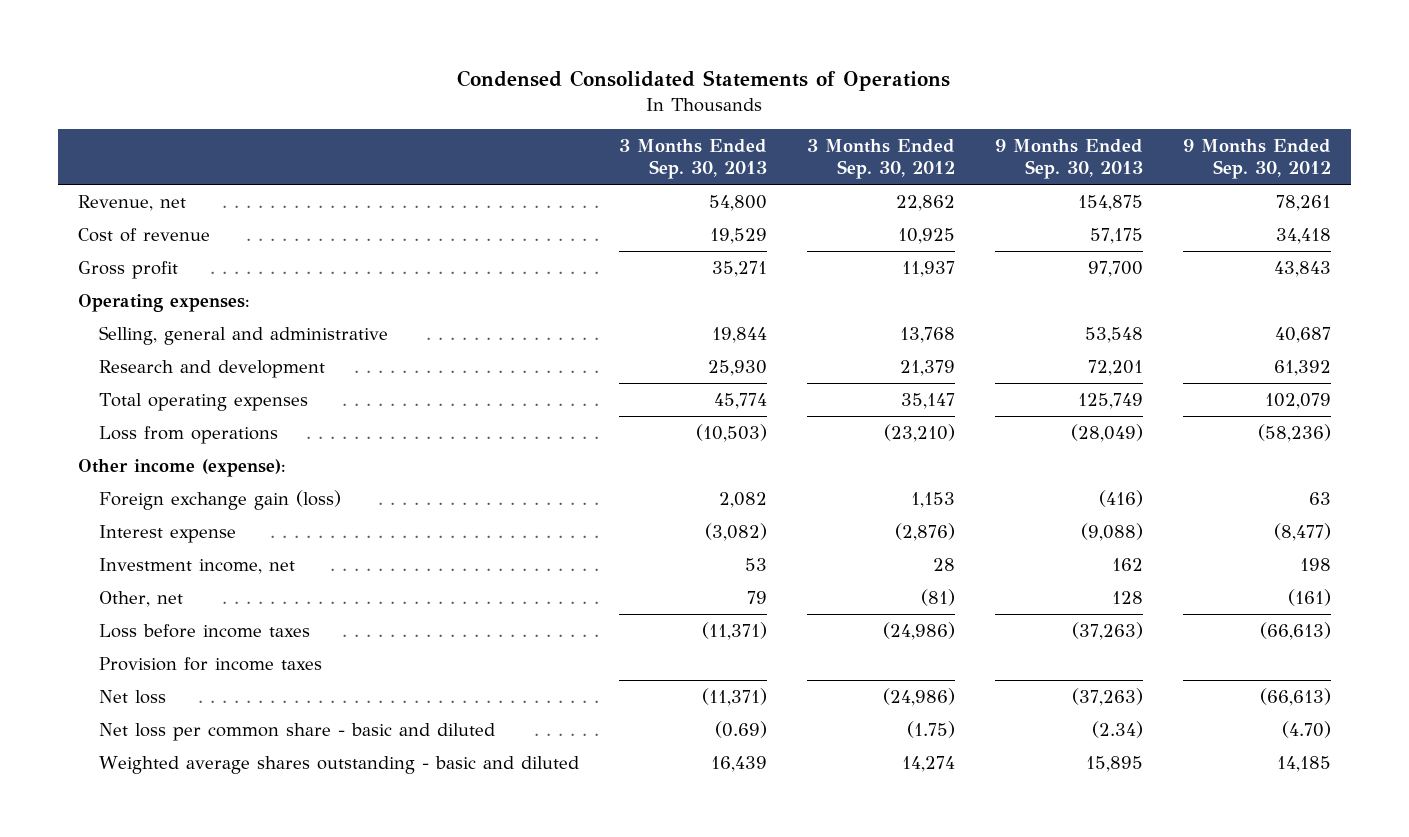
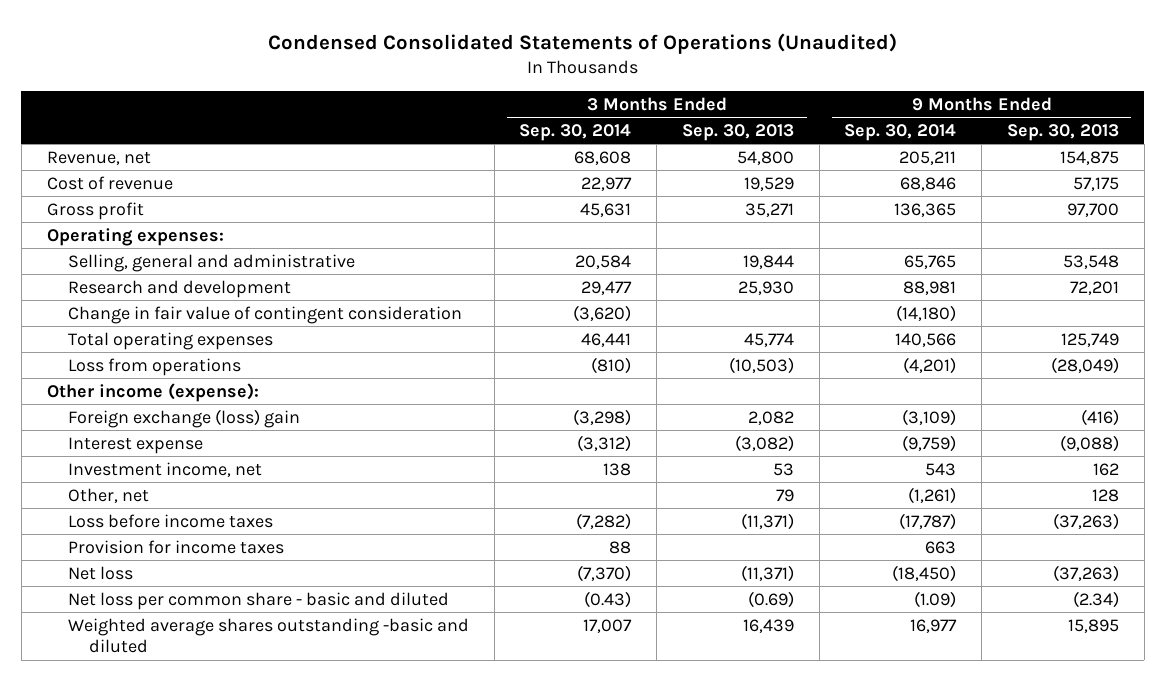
- Condensed Consolidated Statements of Operations
+ Condensed Consolidated Statements of Operations (Unaudited)
- | 3 Months Ended Sep. 30, 2013 | 3 Months Ended Sep. 30, 2012 | 9 Months Ended Sep. 30, 2013 | 9 Months Ended Sep. 30, 2012
+ | 3 Months Ended Sep. 30, 2014 | 3 Months Ended Sep. 30, 2013 | 9 Months Ended Sep. 30, 2014 | 9 Months Ended Sep. 30, 2013
+ Change in fair value of contingent consideration | (3,620) | | (14,180) |
- Foreign exchange gain (loss) | 2,082 | 1,153 | (416) | 63
+ Foreign exchange (loss) gain | (3,298) | 2,082 | (3,109) | (416)
- Weighted average shares outstanding - basic and diluted | 16,439 | 14,274 | 15,895 | 14,185
+ Weighted average shares outstanding -basic and diluted | 17,007 | 16,439 | 16,977 | 15,895

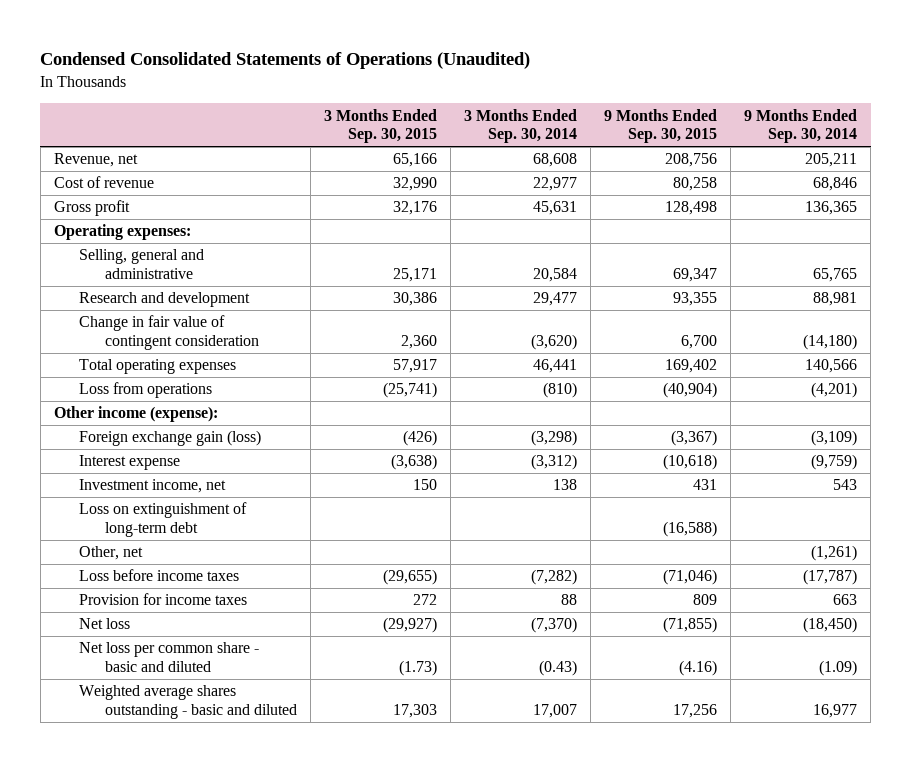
- | 3 Months Ended Sep. 30, 2014 | 3 Months Ended Sep. 30, 2013 | 9 Months Ended Sep. 30, 2014 | 9 Months Ended Sep. 30, 2013
+ | 3 Months Ended Sep. 30, 2015 | 3 Months Ended Sep. 30, 2014 | 9 Months Ended Sep. 30, 2015 | 9 Months Ended Sep. 30, 2014
- Foreign exchange (loss) gain | (3,298) | 2,082 | (3,109) | (416)
+ Foreign exchange gain (loss) | (426) | (3,298) | (3,367) | (3,109)
+ Loss on extinguishment of long-term debt | | | (16,588) |
- Weighted average shares outstanding -basic and diluted | 17,007 | 16,439 | 16,977 | 15,895
+ Weighted average shares outstanding - basic and diluted | 17,303 | 17,007 | 17,256 | 16,977

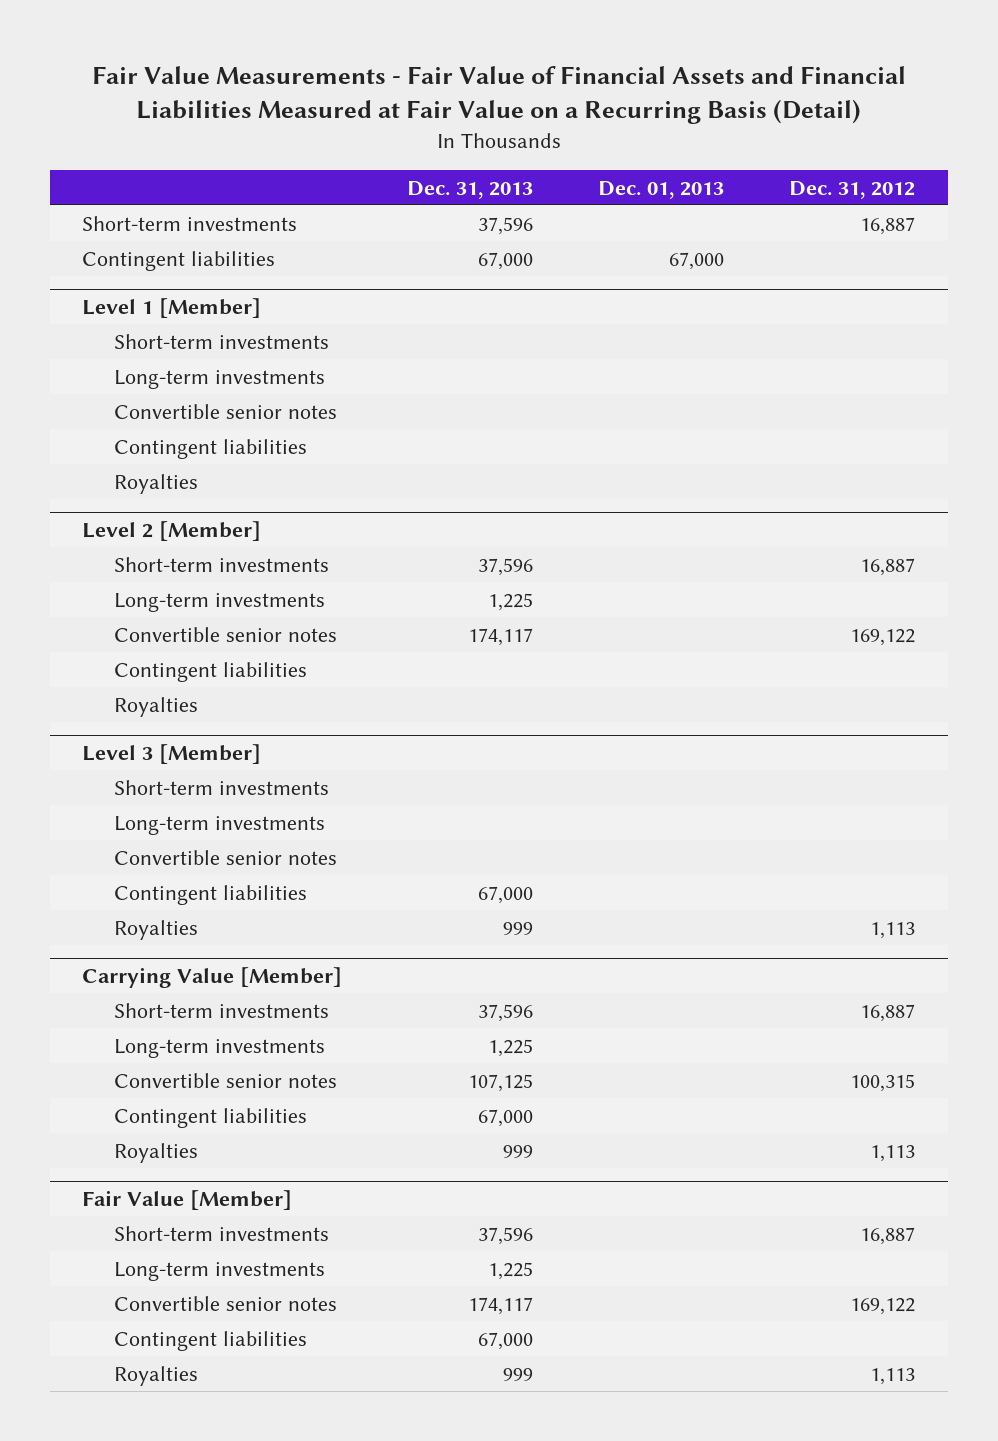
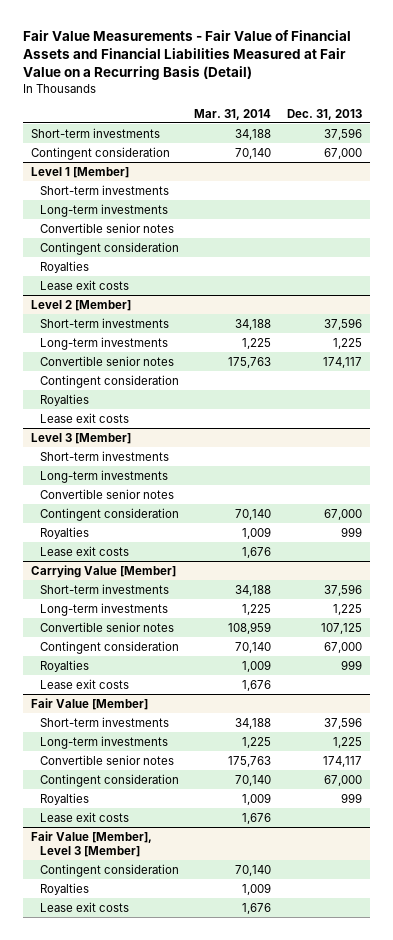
- | Dec. 31, 2013 | Dec. 01, 2013 | Dec. 31, 2012
+ | Mar. 31, 2014 | Dec. 31, 2013
- Contingent liabilities | 67,000 | 67,000 |
+ Contingent consideration | 70,140 | 67,000
@ Level 1 [Member]
- Contingent liabilities
+ Contingent consideration
+ Lease exit costs
@ Level 2 [Member]
- Contingent liabilities
+ Contingent consideration
+ Lease exit costs
@ Level 3 [Member]
- Contingent liabilities | 67,000 | |
+ Contingent consideration | 70,140 | 67,000
+ Lease exit costs | 1,676 |
@ Carrying Value [Member]
- Contingent liabilities | 67,000 | |
+ Contingent consideration | 70,140 | 67,000
+ Lease exit costs | 1,676 |
@ Fair Value [Member]
- Contingent liabilities | 67,000 | |
+ Contingent consideration | 70,140 | 67,000
+ Lease exit costs | 1,676 |
+ Fair Value [Member], Level 3 [Member]
+ Contingent consideration | 70,140 |
+ Royalties | 1,009 |
+ Lease exit costs | 1,676 |

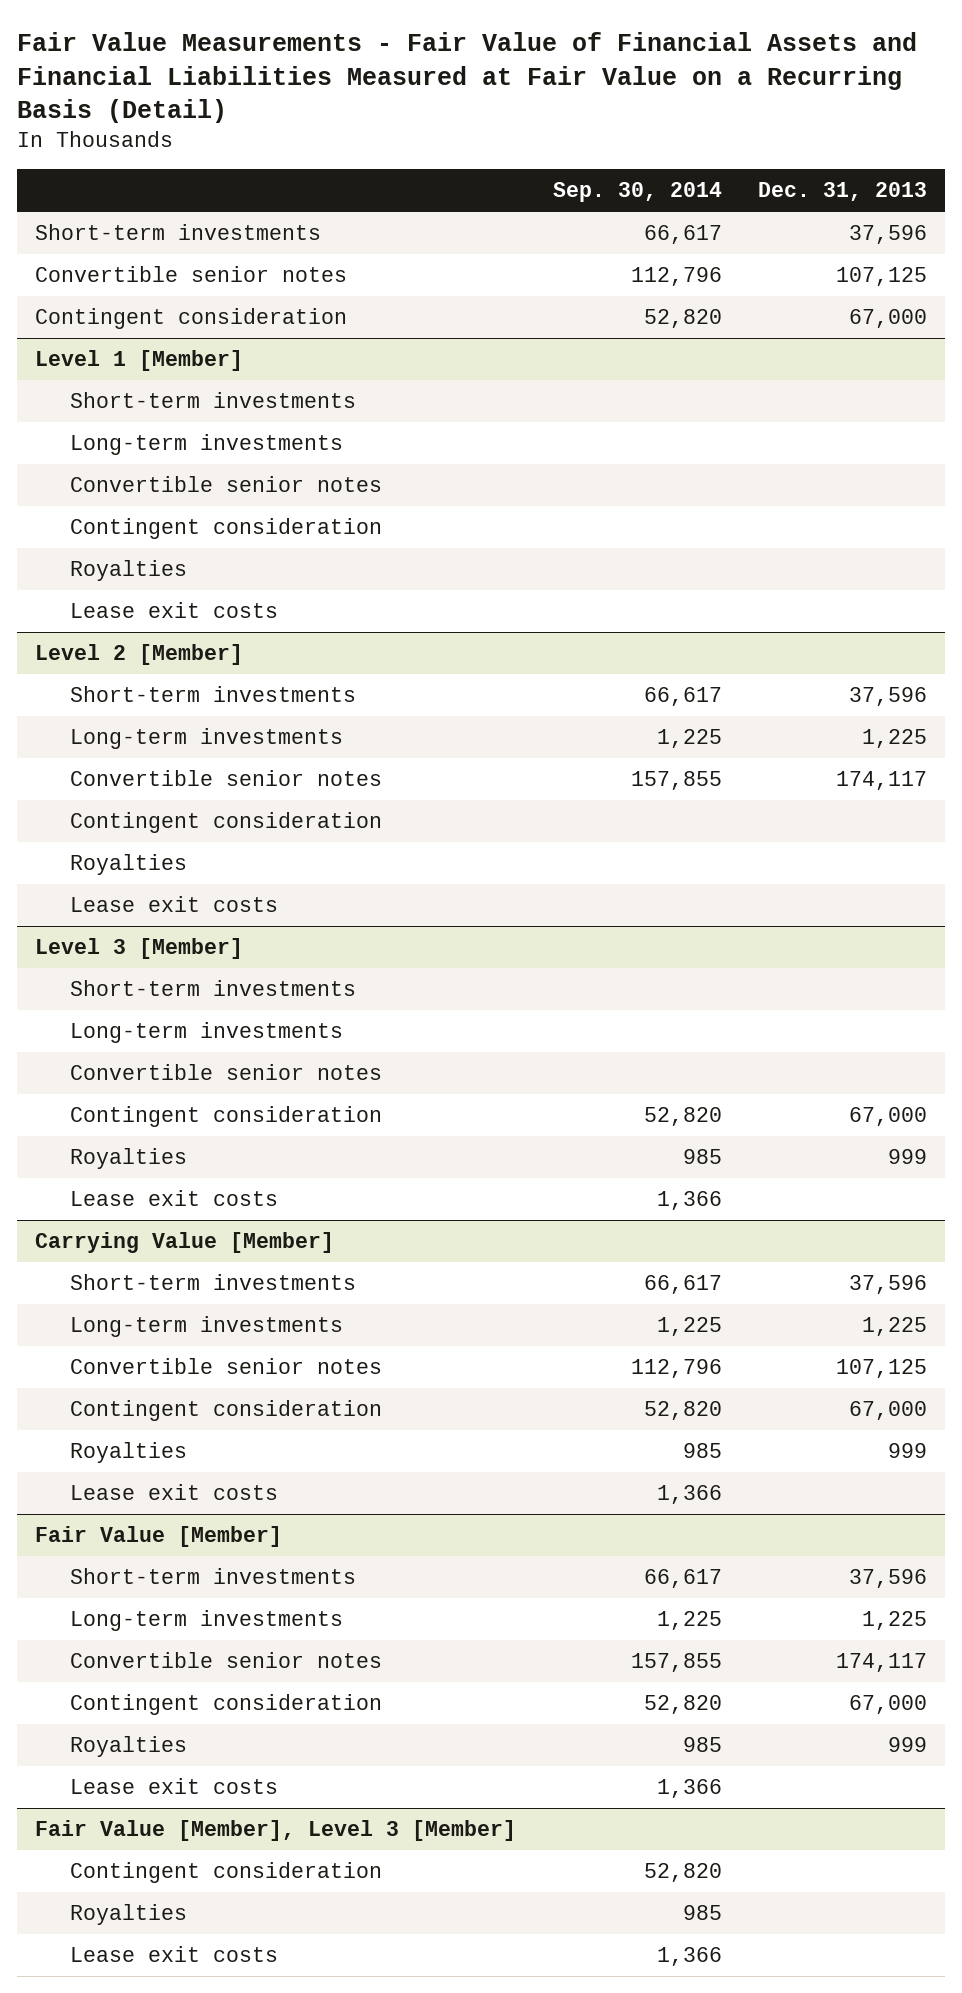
- | Mar. 31, 2014 | Dec. 31, 2013
+ | Sep. 30, 2014 | Dec. 31, 2013
+ Convertible senior notes | 112,796 | 107,125

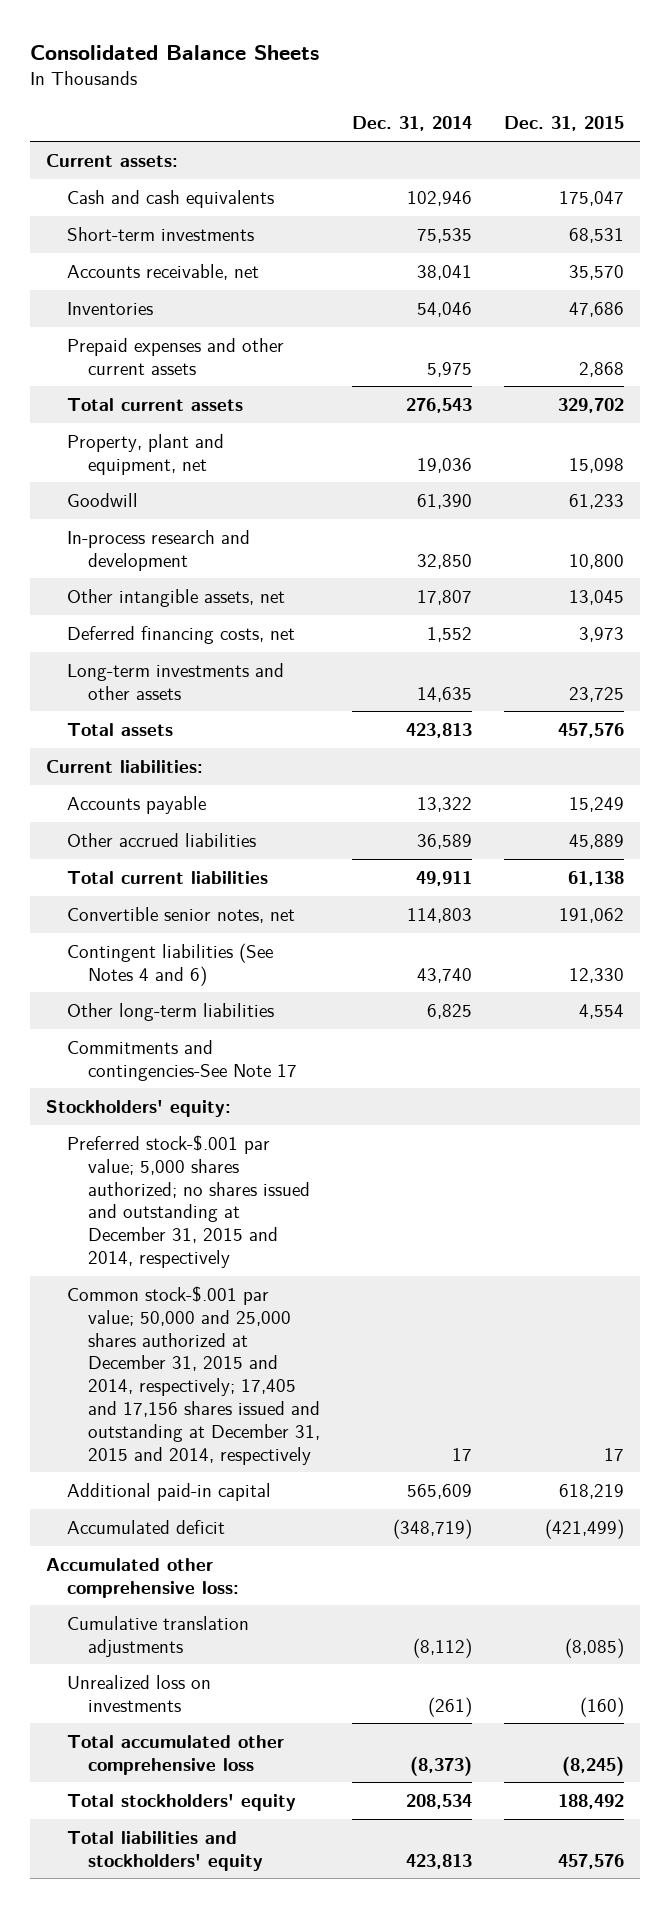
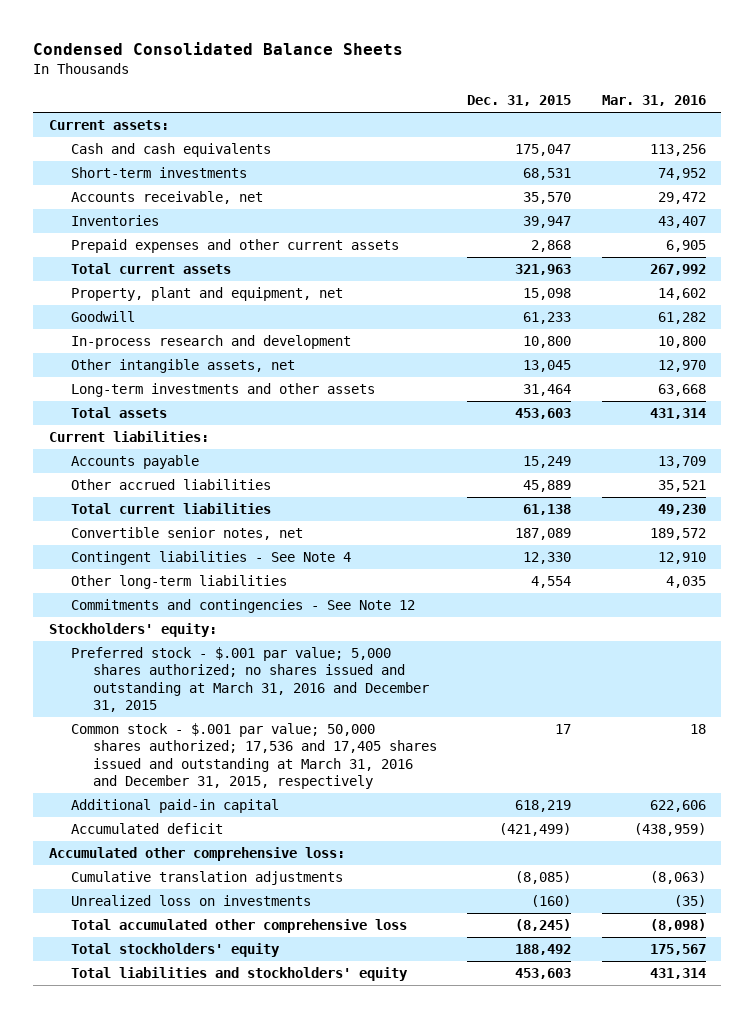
- Consolidated Balance Sheets
+ Condensed Consolidated Balance Sheets
- | Dec. 31, 2014 | Dec. 31, 2015
+ | Dec. 31, 2015 | Mar. 31, 2016
- Inventories | 54,046 | 47,686
+ Inventories | 39,947 | 43,407
- Total current assets | 276,543 | 329,702
+ Total current assets | 321,963 | 267,992
- Deferred financing costs, net | 1,552 | 3,973
- Long-term investments and other assets | 14,635 | 23,725
- Total assets | 423,813 | 457,576
+ Long-term investments and other assets | 31,464 | 63,668
+ Total assets | 453,603 | 431,314
- Convertible senior notes, net | 114,803 | 191,062
- Contingent liabilities (See Notes 4 and 6) | 43,740 | 12,330
+ Convertible senior notes, net | 187,089 | 189,572
+ Contingent liabilities - See Note 4 | 12,330 | 12,910
- Commitments and contingencies-See Note 17
+ Commitments and contingencies - See Note 12
- Preferred stock-$.001 par value; 5,000 shares authorized; no shares issued and outstanding at December 31, 2015 and 2014, respectively
- Common stock-$.001 par value; 50,000 and 25,000 shares authorized at December 31, 2015 and 2014, respectively; 17,405 and 17,156 shares issued and outstanding at December 31, 2015 and 2014, respectively | 17 | 17
+ Preferred stock - $.001 par value; 5,000 shares authorized; no shares issued and outstanding at March 31, 2016 and December 31, 2015
+ Common stock - $.001 par value; 50,000 shares authorized; 17,536 and 17,405 shares issued and outstanding at March 31, 2016 and December 31, 2015, respectively | 17 | 18
- Total liabilities and stockholders' equity | 423,813 | 457,576
+ Total liabilities and stockholders' equity | 453,603 | 431,314

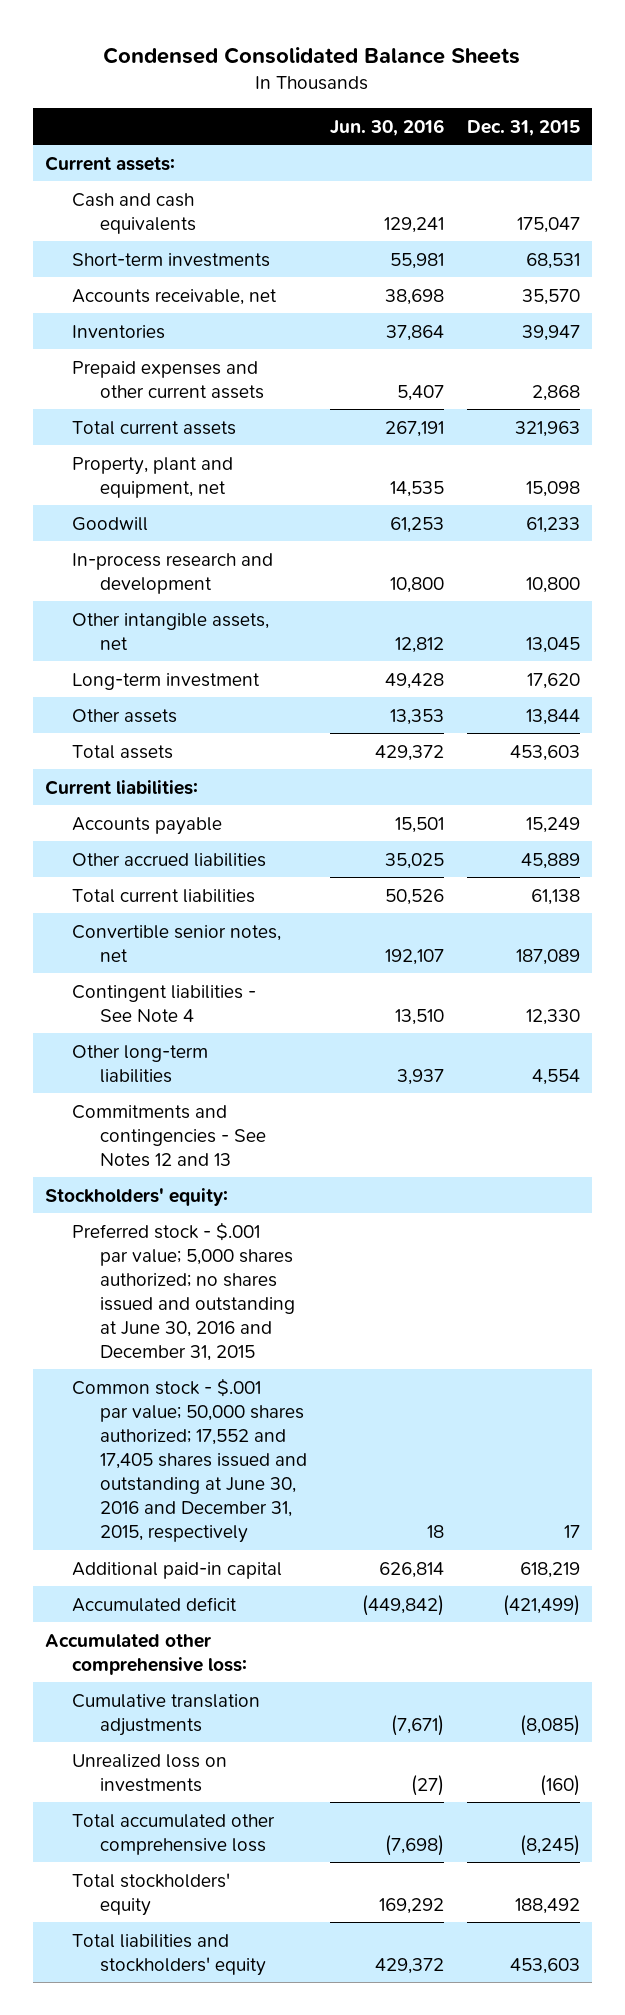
- | Dec. 31, 2015 | Mar. 31, 2016
+ | Jun. 30, 2016 | Dec. 31, 2015
- Long-term investments and other assets | 31,464 | 63,668
+ Long-term investment | 49,428 | 17,620
+ Other assets | 13,353 | 13,844
- Commitments and contingencies - See Note 12
+ Commitments and contingencies - See Notes 12 and 13
- Preferred stock - $.001 par value; 5,000 shares authorized; no shares issued and outstanding at March 31, 2016 and December 31, 2015
- Common stock - $.001 par value; 50,000 shares authorized; 17,536 and 17,405 shares issued and outstanding at March 31, 2016 and December 31, 2015, respectively | 17 | 18
+ Preferred stock - $.001 par value; 5,000 shares authorized; no shares issued and outstanding at June 30, 2016 and December 31, 2015
+ Common stock - $.001 par value; 50,000 shares authorized; 17,552 and 17,405 shares issued and outstanding at June 30, 2016 and December 31, 2015, respectively | 18 | 17

